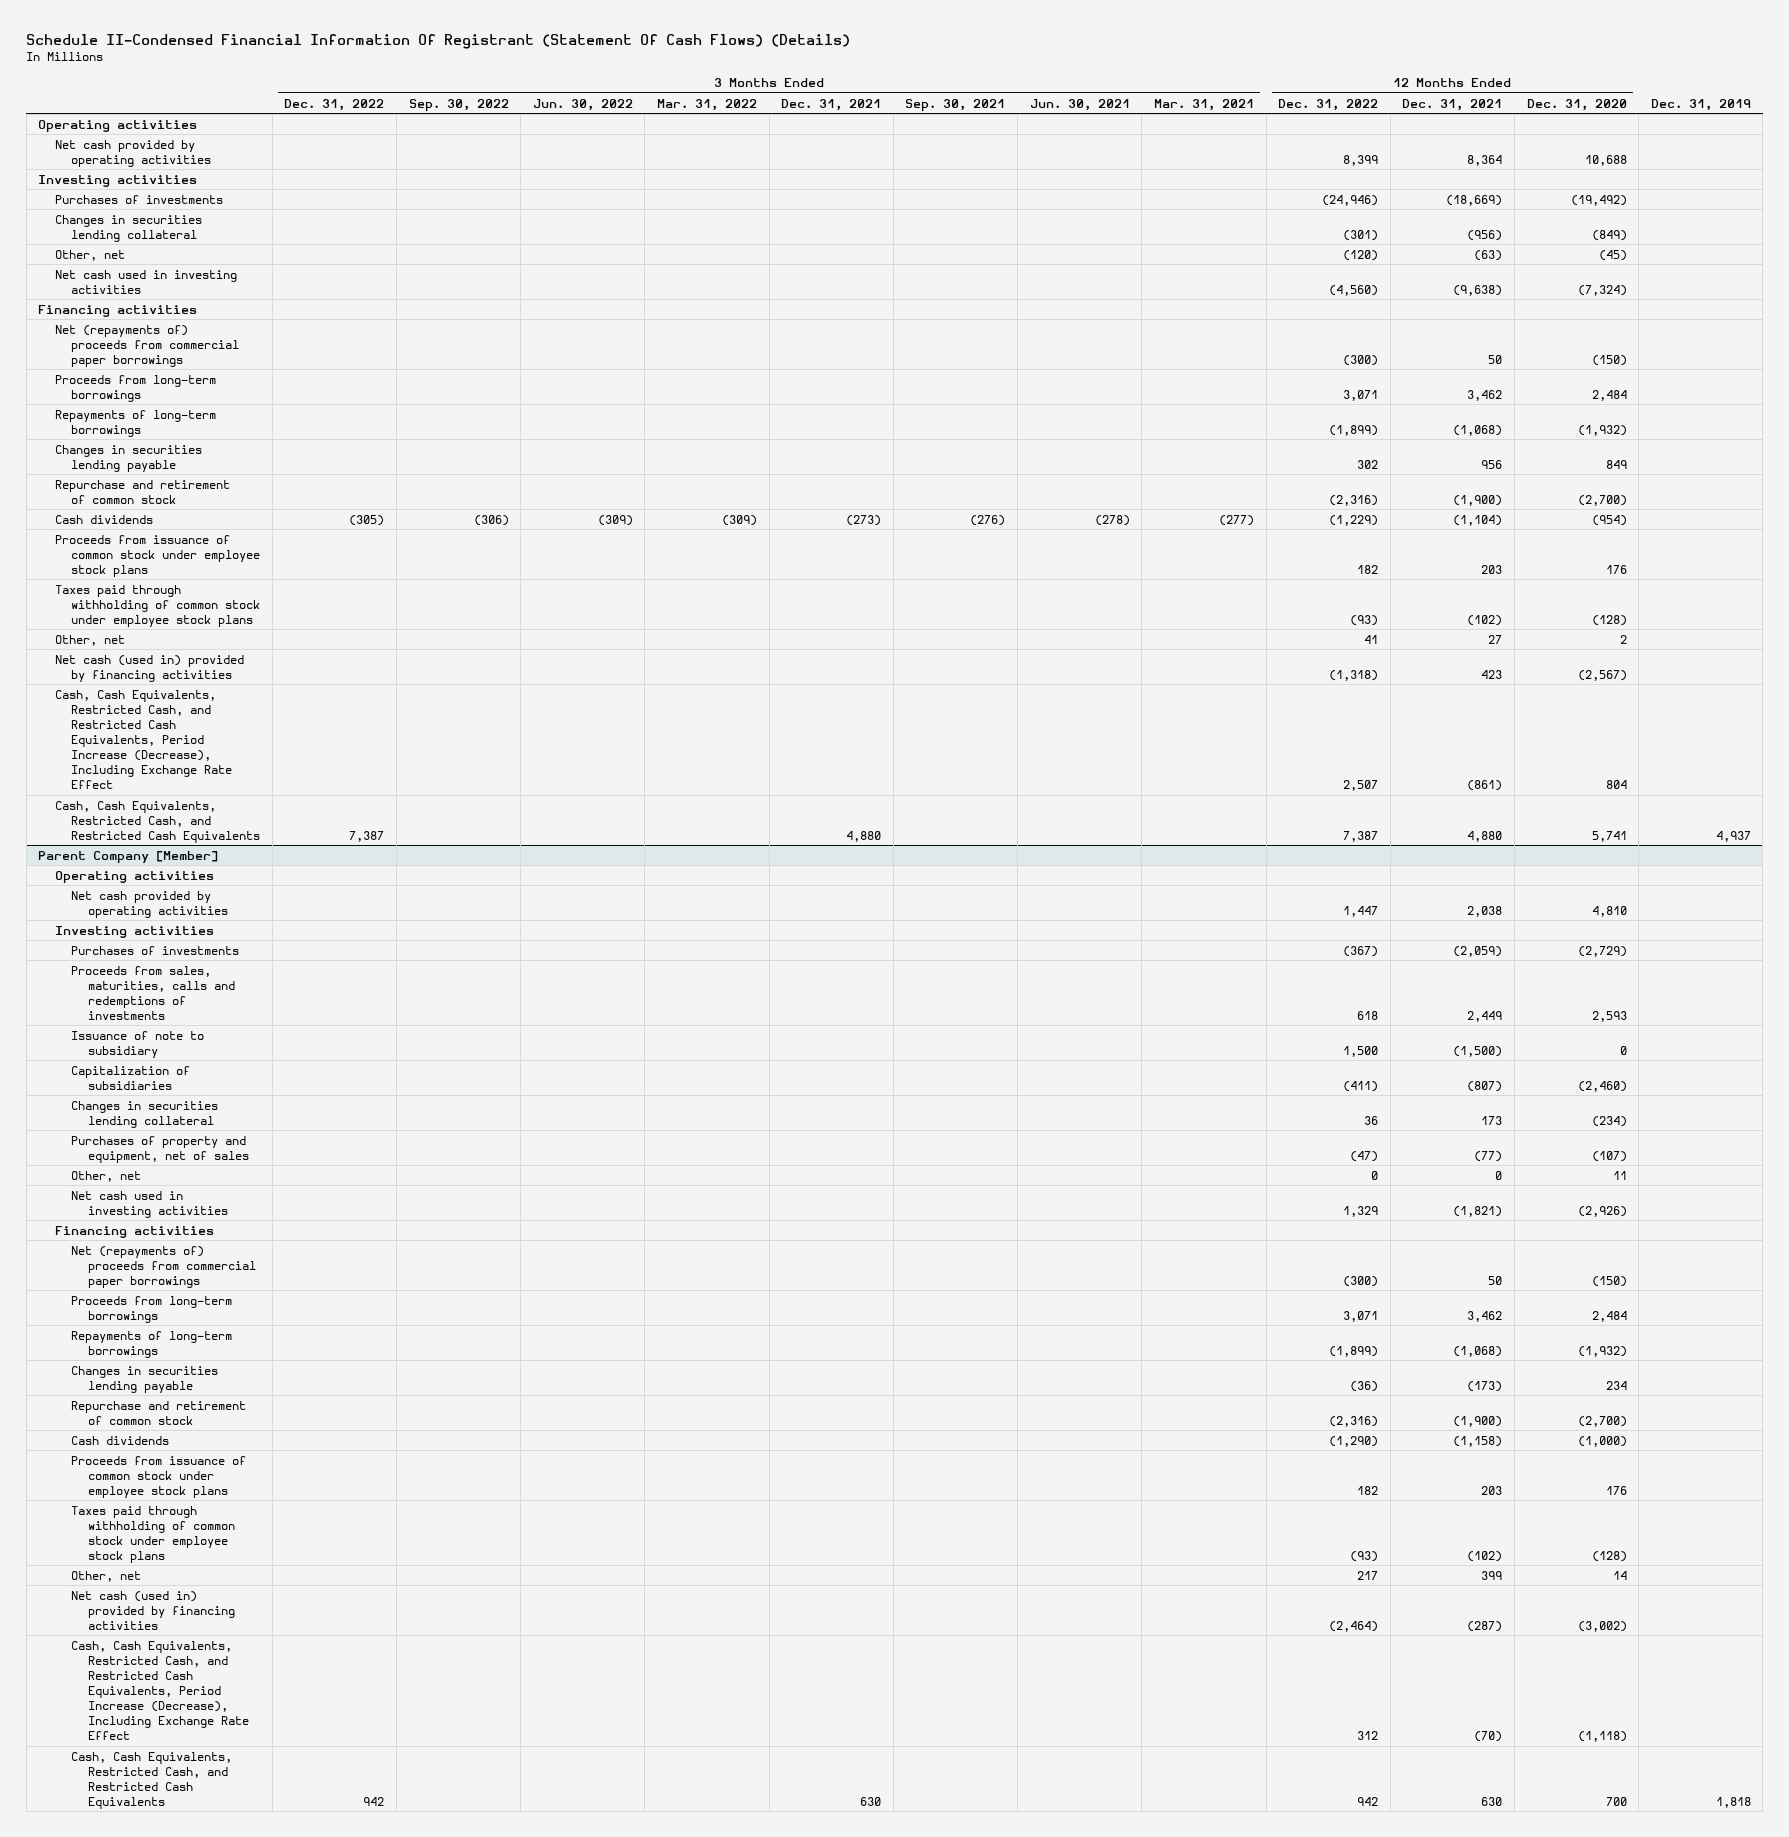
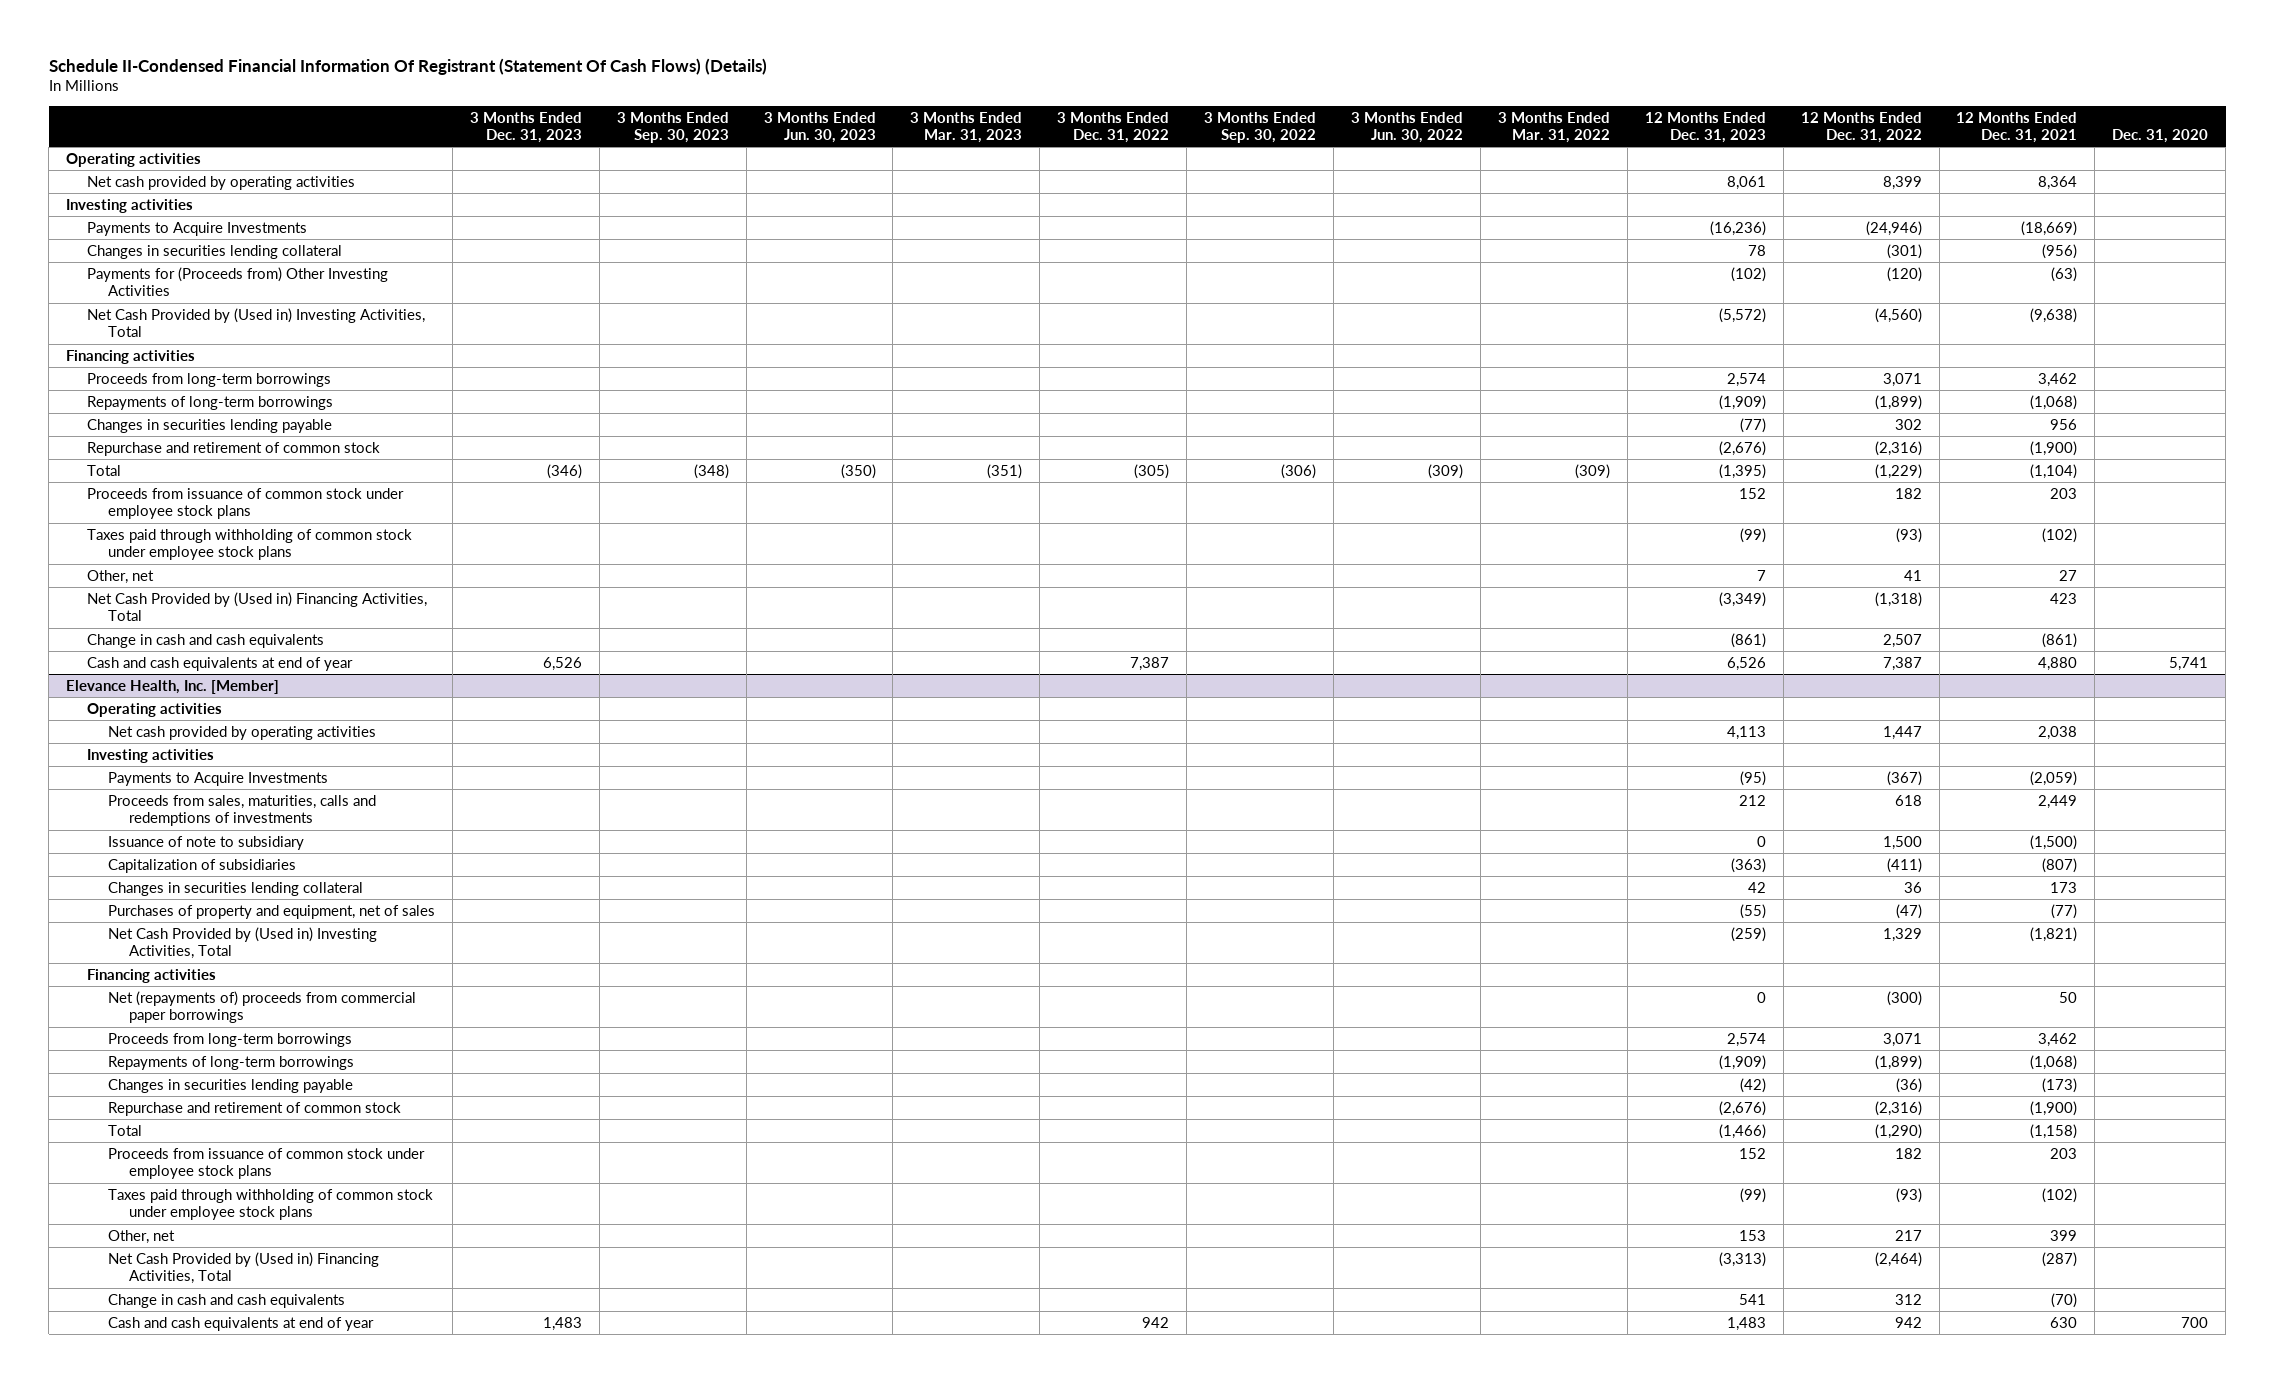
- | 3 Months Ended Dec. 31, 2022 | 3 Months Ended Sep. 30, 2022 | 3 Months Ended Jun. 30, 2022 | 3 Months Ended Mar. 31, 2022 | 3 Months Ended Dec. 31, 2021 | 3 Months Ended Sep. 30, 2021 | 3 Months Ended Jun. 30, 2021 | 3 Months Ended Mar. 31, 2021 | 12 Months Ended Dec. 31, 2022 | 12 Months Ended Dec. 31, 2021 | 12 Months Ended Dec. 31, 2020 | Dec. 31, 2019
+ | 3 Months Ended Dec. 31, 2023 | 3 Months Ended Sep. 30, 2023 | 3 Months Ended Jun. 30, 2023 | 3 Months Ended Mar. 31, 2023 | 3 Months Ended Dec. 31, 2022 | 3 Months Ended Sep. 30, 2022 | 3 Months Ended Jun. 30, 2022 | 3 Months Ended Mar. 31, 2022 | 12 Months Ended Dec. 31, 2023 | 12 Months Ended Dec. 31, 2022 | 12 Months Ended Dec. 31, 2021 | Dec. 31, 2020
- Purchases of investments | | | | | | | | | (24,946) | (18,669) | (19,492) |
+ Payments to Acquire Investments | | | | | | | | | (16,236) | (24,946) | (18,669) |
- Other, net | | | | | | | | | (120) | (63) | (45) |
- Net cash used in investing activities | | | | | | | | | (4,560) | (9,638) | (7,324) |
+ Payments for (Proceeds from) Other Investing Activities | | | | | | | | | (102) | (120) | (63) |
+ Net Cash Provided by (Used in) Investing Activities, Total | | | | | | | | | (5,572) | (4,560) | (9,638) |
- Net (repayments of) proceeds from commercial paper borrowings | | | | | | | | | (300) | 50 | (150) |
- Cash dividends | (305) | (306) | (309) | (309) | (273) | (276) | (278) | (277) | (1,229) | (1,104) | (954) |
+ Total | (346) | (348) | (350) | (351) | (305) | (306) | (309) | (309) | (1,395) | (1,229) | (1,104) |
- Net cash (used in) provided by financing activities | | | | | | | | | (1,318) | 423 | (2,567) |
- Cash, Cash Equivalents, Restricted Cash, and Restricted Cash Equivalents, Period Increase (Decrease), Including Exchange Rate Effect | | | | | | | | | 2,507 | (861) | 804 |
- Cash, Cash Equivalents, Restricted Cash, and Restricted Cash Equivalents | 7,387 | | | | 4,880 | | | | 7,387 | 4,880 | 5,741 | 4,937
- Parent Company [Member]
+ Net Cash Provided by (Used in) Financing Activities, Total | | | | | | | | | (3,349) | (1,318) | 423 |
+ Change in cash and cash equivalents | | | | | | | | | (861) | 2,507 | (861) |
+ Cash and cash equivalents at end of year | 6,526 | | | | 7,387 | | | | 6,526 | 7,387 | 4,880 | 5,741
+ Elevance Health, Inc. [Member]
- Purchases of investments | | | | | | | | | (367) | (2,059) | (2,729) |
+ Payments to Acquire Investments | | | | | | | | | (95) | (367) | (2,059) |
- Other, net | | | | | | | | | 0 | 0 | 11 |
- Net cash used in investing activities | | | | | | | | | 1,329 | (1,821) | (2,926) |
+ Net Cash Provided by (Used in) Investing Activities, Total | | | | | | | | | (259) | 1,329 | (1,821) |
- Cash dividends | | | | | | | | | (1,290) | (1,158) | (1,000) |
+ Total | | | | | | | | | (1,466) | (1,290) | (1,158) |
- Net cash (used in) provided by financing activities | | | | | | | | | (2,464) | (287) | (3,002) |
- Cash, Cash Equivalents, Restricted Cash, and Restricted Cash Equivalents, Period Increase (Decrease), Including Exchange Rate Effect | | | | | | | | | 312 | (70) | (1,118) |
- Cash, Cash Equivalents, Restricted Cash, and Restricted Cash Equivalents | 942 | | | | 630 | | | | 942 | 630 | 700 | 1,818
+ Net Cash Provided by (Used in) Financing Activities, Total | | | | | | | | | (3,313) | (2,464) | (287) |
+ Change in cash and cash equivalents | | | | | | | | | 541 | 312 | (70) |
+ Cash and cash equivalents at end of year | 1,483 | | | | 942 | | | | 1,483 | 942 | 630 | 700

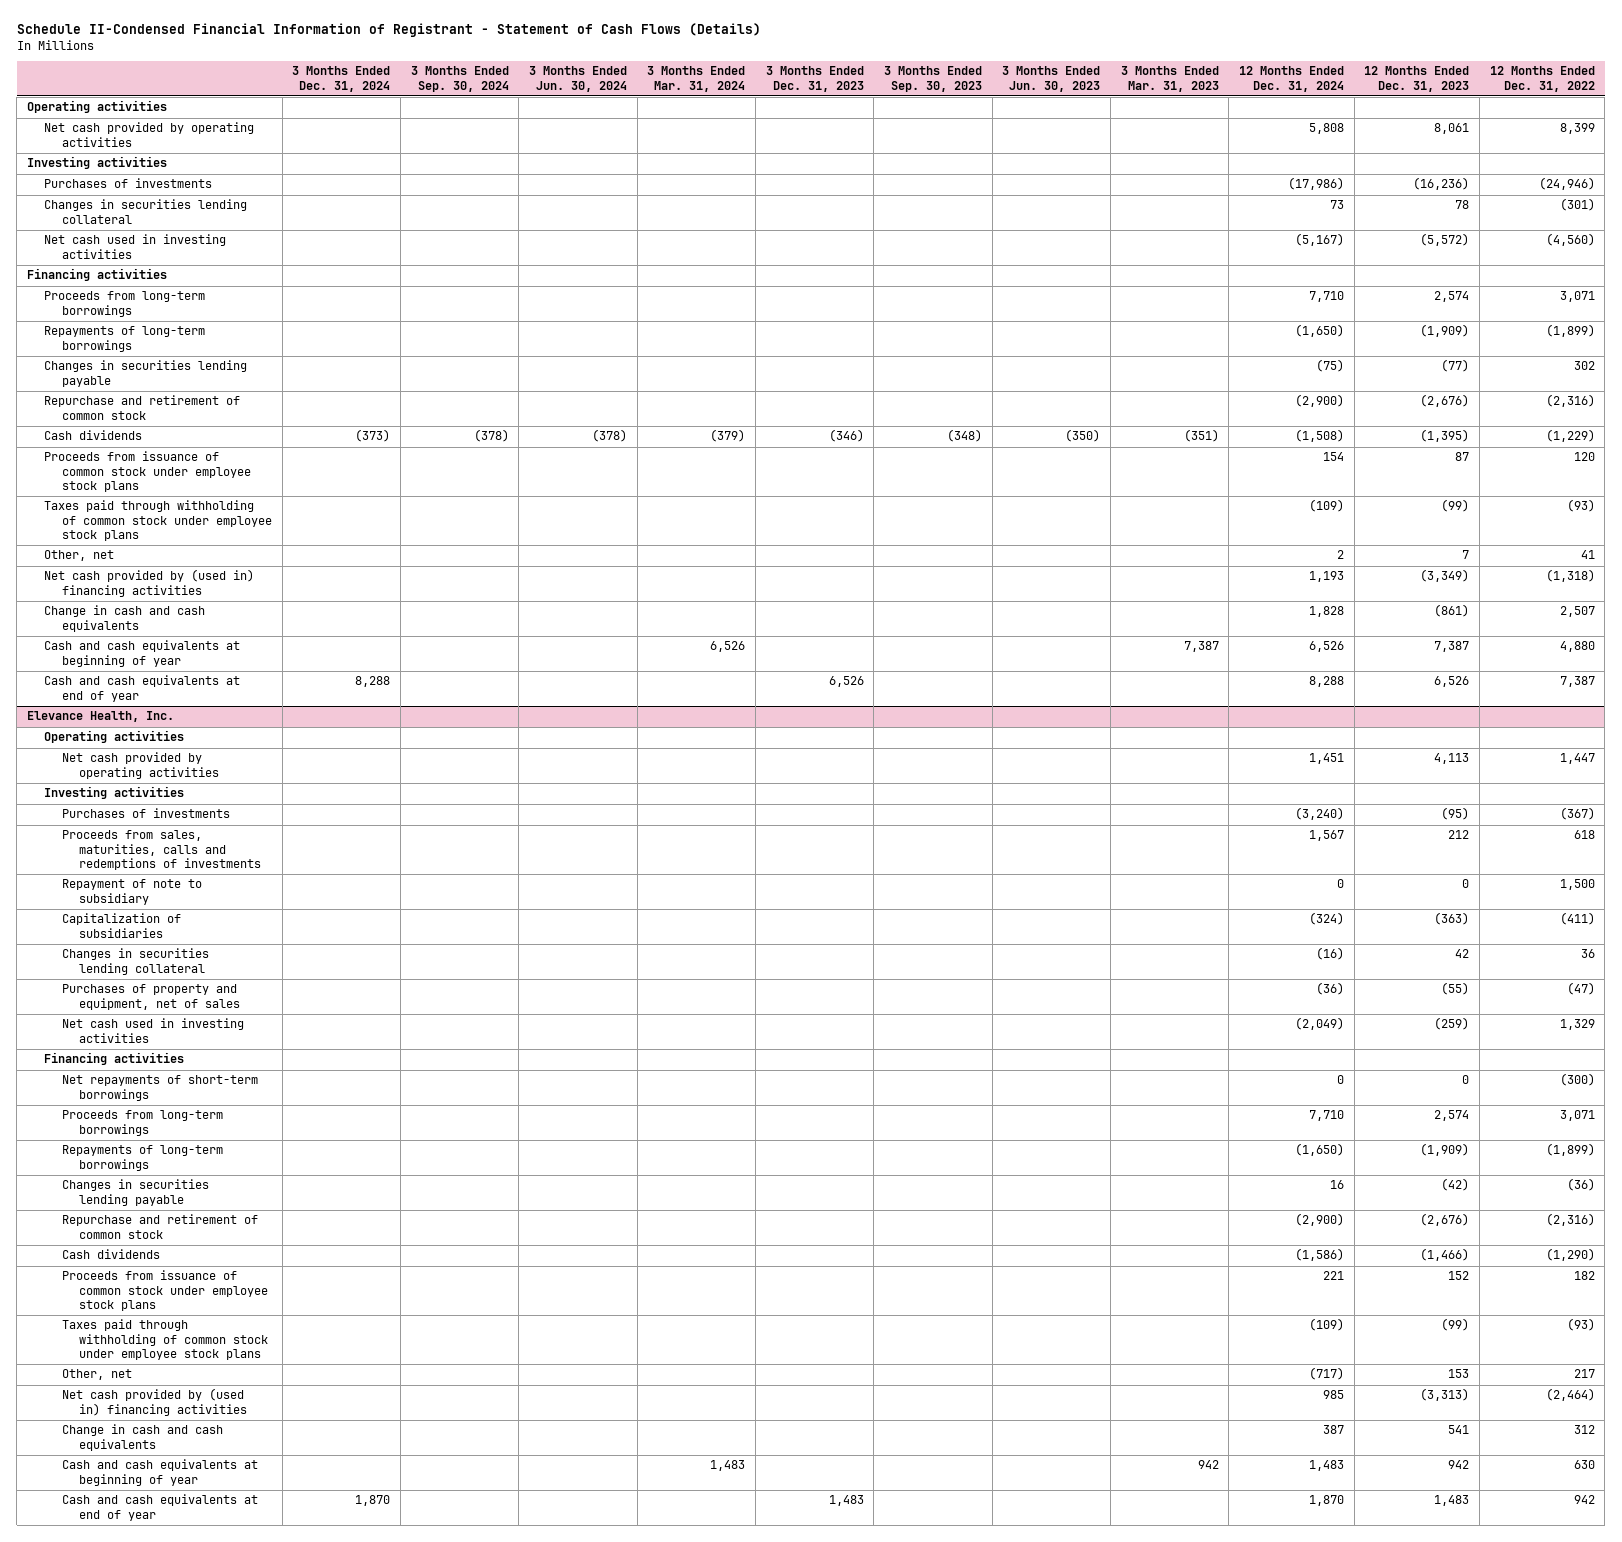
- Schedule II-Condensed Financial Information Of Registrant (Statement Of Cash Flows) (Details)
+ Schedule II-Condensed Financial Information of Registrant - Statement of Cash Flows (Details)
- | 3 Months Ended Dec. 31, 2023 | 3 Months Ended Sep. 30, 2023 | 3 Months Ended Jun. 30, 2023 | 3 Months Ended Mar. 31, 2023 | 3 Months Ended Dec. 31, 2022 | 3 Months Ended Sep. 30, 2022 | 3 Months Ended Jun. 30, 2022 | 3 Months Ended Mar. 31, 2022 | 12 Months Ended Dec. 31, 2023 | 12 Months Ended Dec. 31, 2022 | 12 Months Ended Dec. 31, 2021 | Dec. 31, 2020
+ | 3 Months Ended Dec. 31, 2024 | 3 Months Ended Sep. 30, 2024 | 3 Months Ended Jun. 30, 2024 | 3 Months Ended Mar. 31, 2024 | 3 Months Ended Dec. 31, 2023 | 3 Months Ended Sep. 30, 2023 | 3 Months Ended Jun. 30, 2023 | 3 Months Ended Mar. 31, 2023 | 12 Months Ended Dec. 31, 2024 | 12 Months Ended Dec. 31, 2023 | 12 Months Ended Dec. 31, 2022
- Payments to Acquire Investments | | | | | | | | | (16,236) | (24,946) | (18,669) |
+ Purchases of investments | | | | | | | | | (17,986) | (16,236) | (24,946)
- Payments for (Proceeds from) Other Investing Activities | | | | | | | | | (102) | (120) | (63) |
- Net Cash Provided by (Used in) Investing Activities, Total | | | | | | | | | (5,572) | (4,560) | (9,638) |
+ Net cash used in investing activities | | | | | | | | | (5,167) | (5,572) | (4,560)
- Total | (346) | (348) | (350) | (351) | (305) | (306) | (309) | (309) | (1,395) | (1,229) | (1,104) |
- Proceeds from issuance of common stock under employee stock plans | | | | | | | | | 152 | 182 | 203 |
+ Cash dividends | (373) | (378) | (378) | (379) | (346) | (348) | (350) | (351) | (1,508) | (1,395) | (1,229)
+ Proceeds from issuance of common stock under employee stock plans | | | | | | | | | 154 | 87 | 120
- Net Cash Provided by (Used in) Financing Activities, Total | | | | | | | | | (3,349) | (1,318) | 423 |
+ Net cash provided by (used in) financing activities | | | | | | | | | 1,193 | (3,349) | (1,318)
+ Cash and cash equivalents at beginning of year | | | | 6,526 | | | | 7,387 | 6,526 | 7,387 | 4,880
- Elevance Health, Inc. [Member]
+ Elevance Health, Inc.
- Payments to Acquire Investments | | | | | | | | | (95) | (367) | (2,059) |
+ Purchases of investments | | | | | | | | | (3,240) | (95) | (367)
- Issuance of note to subsidiary | | | | | | | | | 0 | 1,500 | (1,500) |
+ Repayment of note to subsidiary | | | | | | | | | 0 | 0 | 1,500
- Net Cash Provided by (Used in) Investing Activities, Total | | | | | | | | | (259) | 1,329 | (1,821) |
+ Net cash used in investing activities | | | | | | | | | (2,049) | (259) | 1,329
- Net (repayments of) proceeds from commercial paper borrowings | | | | | | | | | 0 | (300) | 50 |
+ Net repayments of short-term borrowings | | | | | | | | | 0 | 0 | (300)
- Total | | | | | | | | | (1,466) | (1,290) | (1,158) |
+ Cash dividends | | | | | | | | | (1,586) | (1,466) | (1,290)
- Net Cash Provided by (Used in) Financing Activities, Total | | | | | | | | | (3,313) | (2,464) | (287) |
+ Net cash provided by (used in) financing activities | | | | | | | | | 985 | (3,313) | (2,464)
+ Cash and cash equivalents at beginning of year | | | | 1,483 | | | | 942 | 1,483 | 942 | 630

